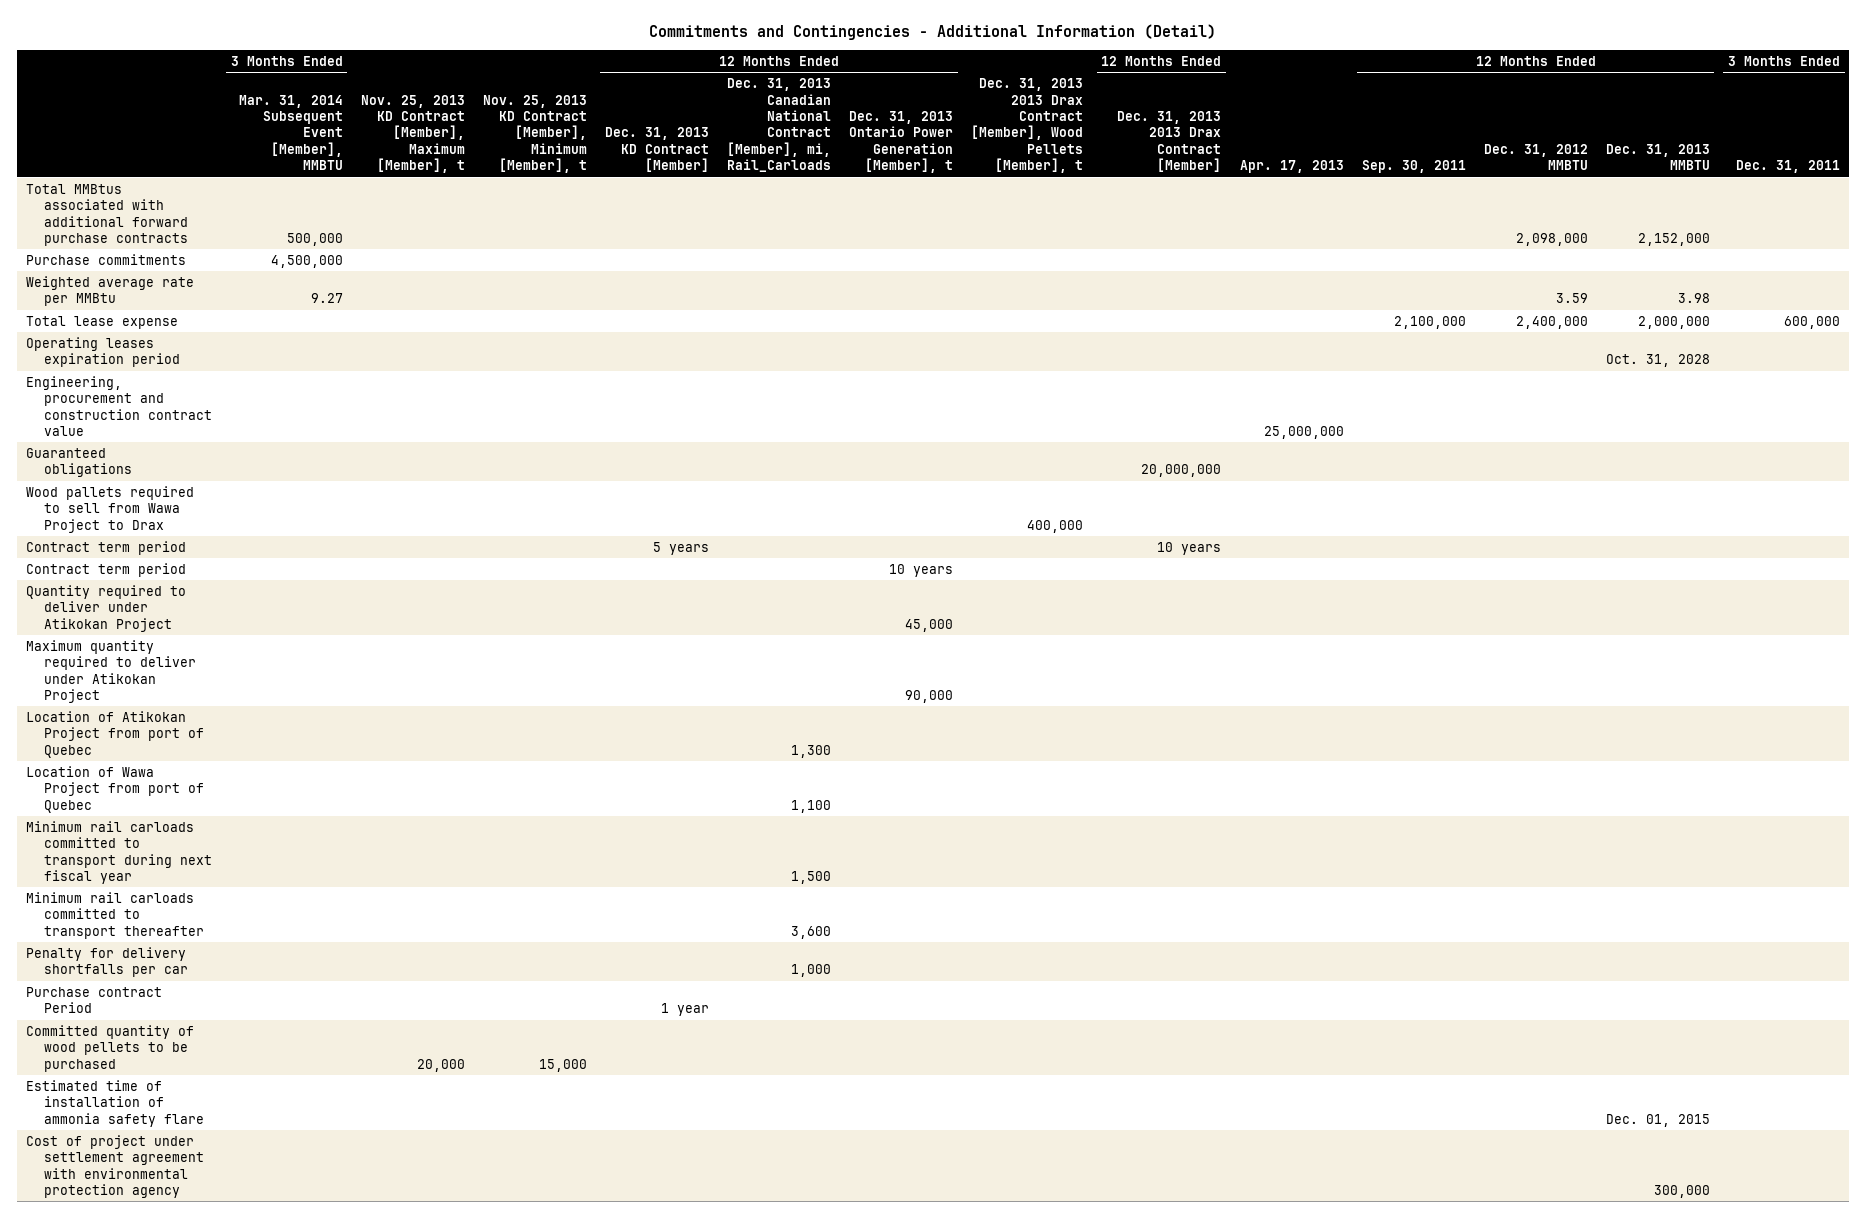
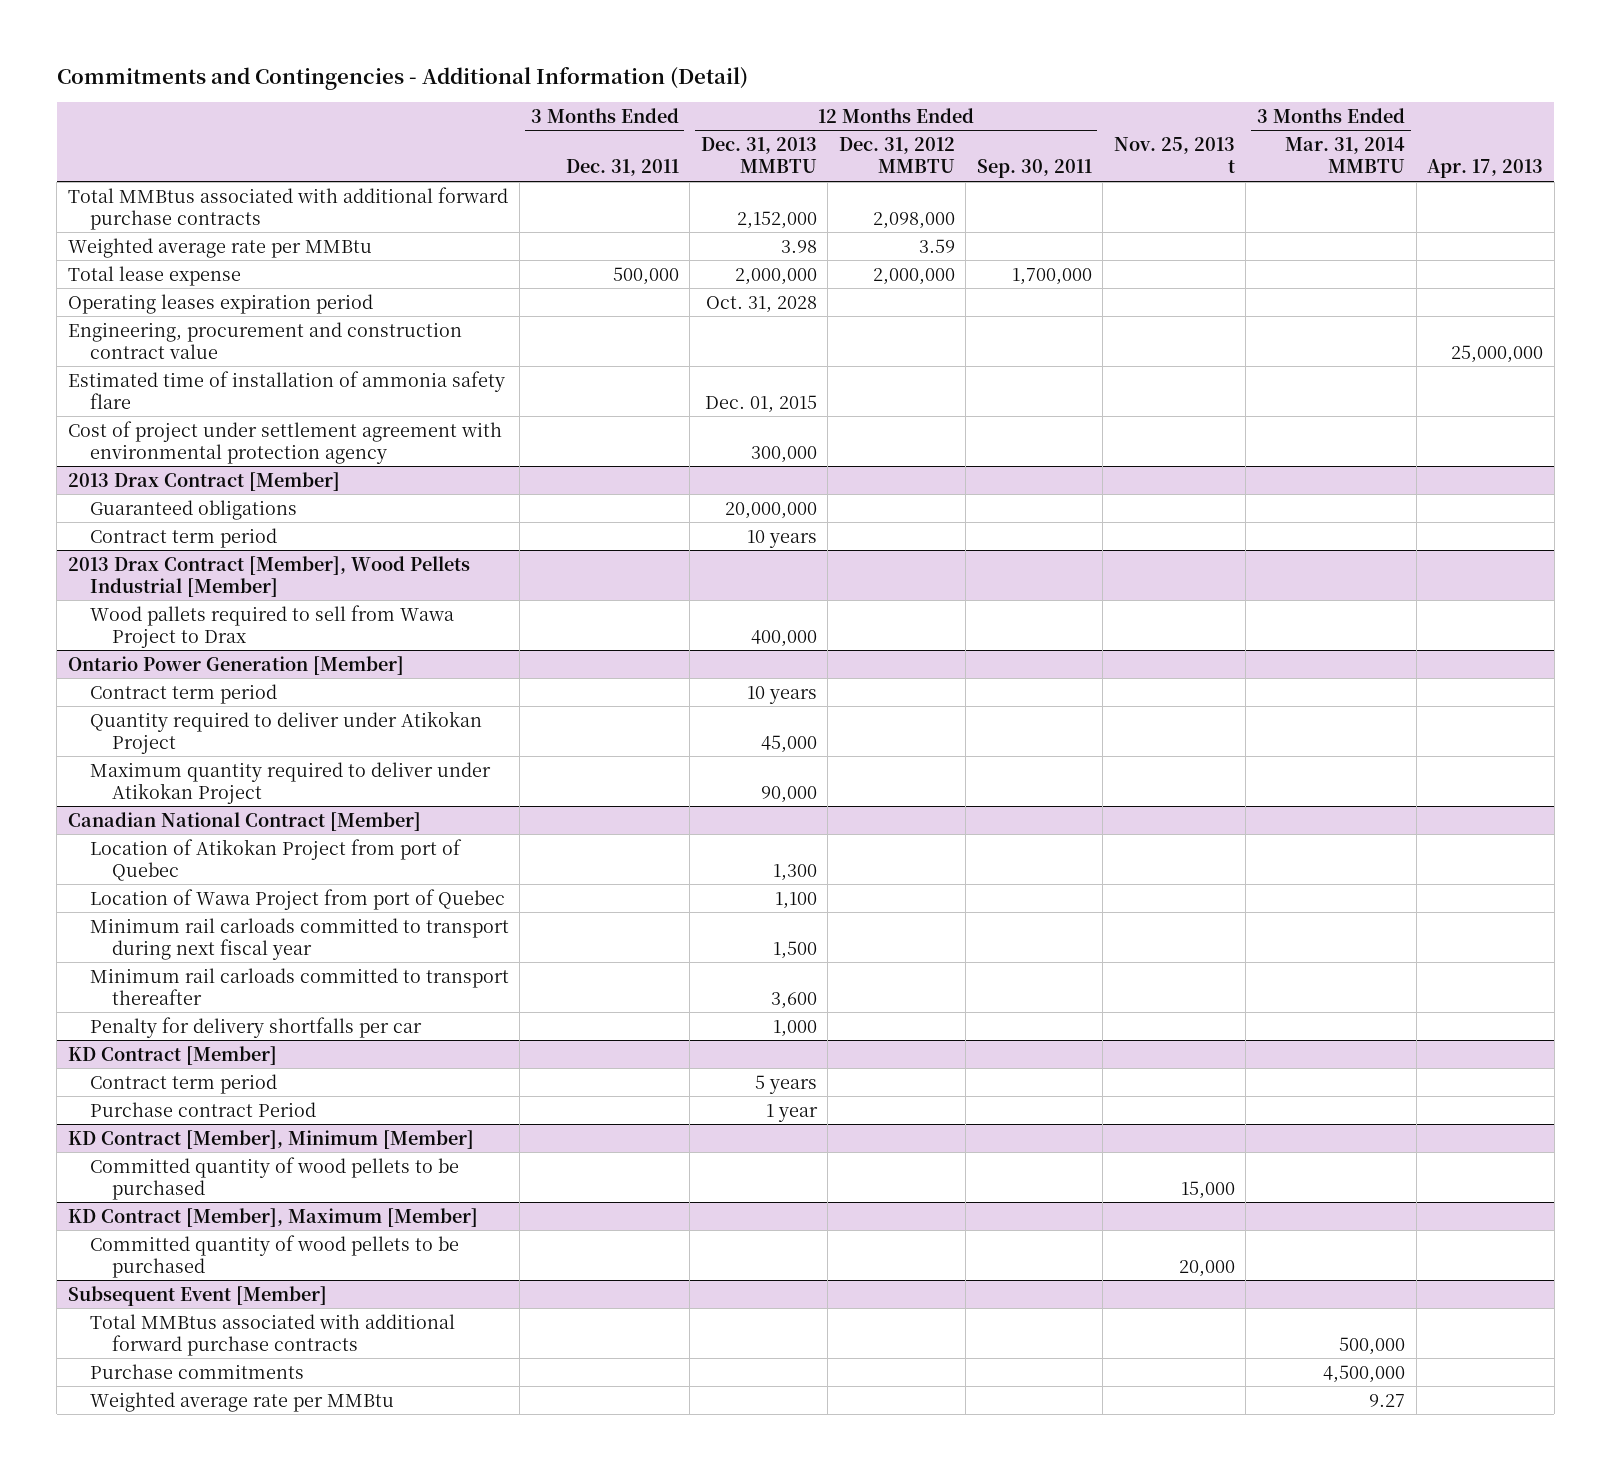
- | 3 Months Ended Mar. 31, 2014 Subsequent Event [Member], MMBTU | Nov. 25, 2013 KD Contract [Member], Maximum [Member], t | Nov. 25, 2013 KD Contract [Member], Minimum [Member], t | 12 Months Ended Dec. 31, 2013 KD Contract [Member] | 12 Months Ended Dec. 31, 2013 Canadian National Contract [Member], mi, Rail_Carloads | 12 Months Ended Dec. 31, 2013 Ontario Power Generation [Member], t | Dec. 31, 2013 2013 Drax Contract [Member], Wood Pellets [Member], t | 12 Months Ended Dec. 31, 2013 2013 Drax Contract [Member] | Apr. 17, 2013 | 12 Months Ended Sep. 30, 2011 | 12 Months Ended Dec. 31, 2012 MMBTU | 12 Months Ended Dec. 31, 2013 MMBTU | 3 Months Ended Dec. 31, 2011
+ | 3 Months Ended Dec. 31, 2011 | 12 Months Ended Dec. 31, 2013 MMBTU | 12 Months Ended Dec. 31, 2012 MMBTU | 12 Months Ended Sep. 30, 2011 | Nov. 25, 2013 t | 3 Months Ended Mar. 31, 2014 MMBTU | Apr. 17, 2013
- Purchase commitments | 4,500,000 | | | | | | | | | | | |
- Total lease expense | | | | | | | | | | 2,100,000 | 2,400,000 | 2,000,000 | 600,000
+ Total lease expense | 500,000 | 2,000,000 | 2,000,000 | 1,700,000 | | |
- Guaranteed obligations | | | | | | | | 20,000,000 | | | | |
- Wood pallets required to sell from Wawa Project to Drax | | | | | | | 400,000 | | | | | |
- Contract term period | | | | 5 years | | | | 10 years | | | | |
- Contract term period | | | | | | 10 years | | | | | | |
- Quantity required to deliver under Atikokan Project | | | | | | 45,000 | | | | | | |
- Maximum quantity required to deliver under Atikokan Project | | | | | | 90,000 | | | | | | |
- Location of Atikokan Project from port of Quebec | | | | | 1,300 | | | | | | | |
- Location of Wawa Project from port of Quebec | | | | | 1,100 | | | | | | | |
- Minimum rail carloads committed to transport during next fiscal year | | | | | 1,500 | | | | | | | |
- Minimum rail carloads committed to transport thereafter | | | | | 3,600 | | | | | | | |
- Penalty for delivery shortfalls per car | | | | | 1,000 | | | | | | | |
- Purchase contract Period | | | | 1 year | | | | | | | | |
- Committed quantity of wood pellets to be purchased | | 20,000 | 15,000 | | | | | | | | | |
+ 2013 Drax Contract [Member]
+ Guaranteed obligations | | 20,000,000 | | | | |
+ Contract term period | | 10 years | | | | |
+ 2013 Drax Contract [Member], Wood Pellets Industrial [Member]
+ Wood pallets required to sell from Wawa Project to Drax | | 400,000 | | | | |
+ Ontario Power Generation [Member]
+ Contract term period | | 10 years | | | | |
+ Quantity required to deliver under Atikokan Project | | 45,000 | | | | |
+ Maximum quantity required to deliver under Atikokan Project | | 90,000 | | | | |
+ Canadian National Contract [Member]
+ Location of Atikokan Project from port of Quebec | | 1,300 | | | | |
+ Location of Wawa Project from port of Quebec | | 1,100 | | | | |
+ Minimum rail carloads committed to transport during next fiscal year | | 1,500 | | | | |
+ Minimum rail carloads committed to transport thereafter | | 3,600 | | | | |
+ Penalty for delivery shortfalls per car | | 1,000 | | | | |
+ KD Contract [Member]
+ Contract term period | | 5 years | | | | |
+ Purchase contract Period | | 1 year | | | | |
+ KD Contract [Member], Minimum [Member]
+ Committed quantity of wood pellets to be purchased | | | | | 15,000 | |
+ KD Contract [Member], Maximum [Member]
+ Committed quantity of wood pellets to be purchased | | | | | 20,000 | |
+ Subsequent Event [Member]
+ Total MMBtus associated with additional forward purchase contracts | | | | | | 500,000 |
+ Purchase commitments | | | | | | 4,500,000 |
+ Weighted average rate per MMBtu | | | | | | 9.27 |

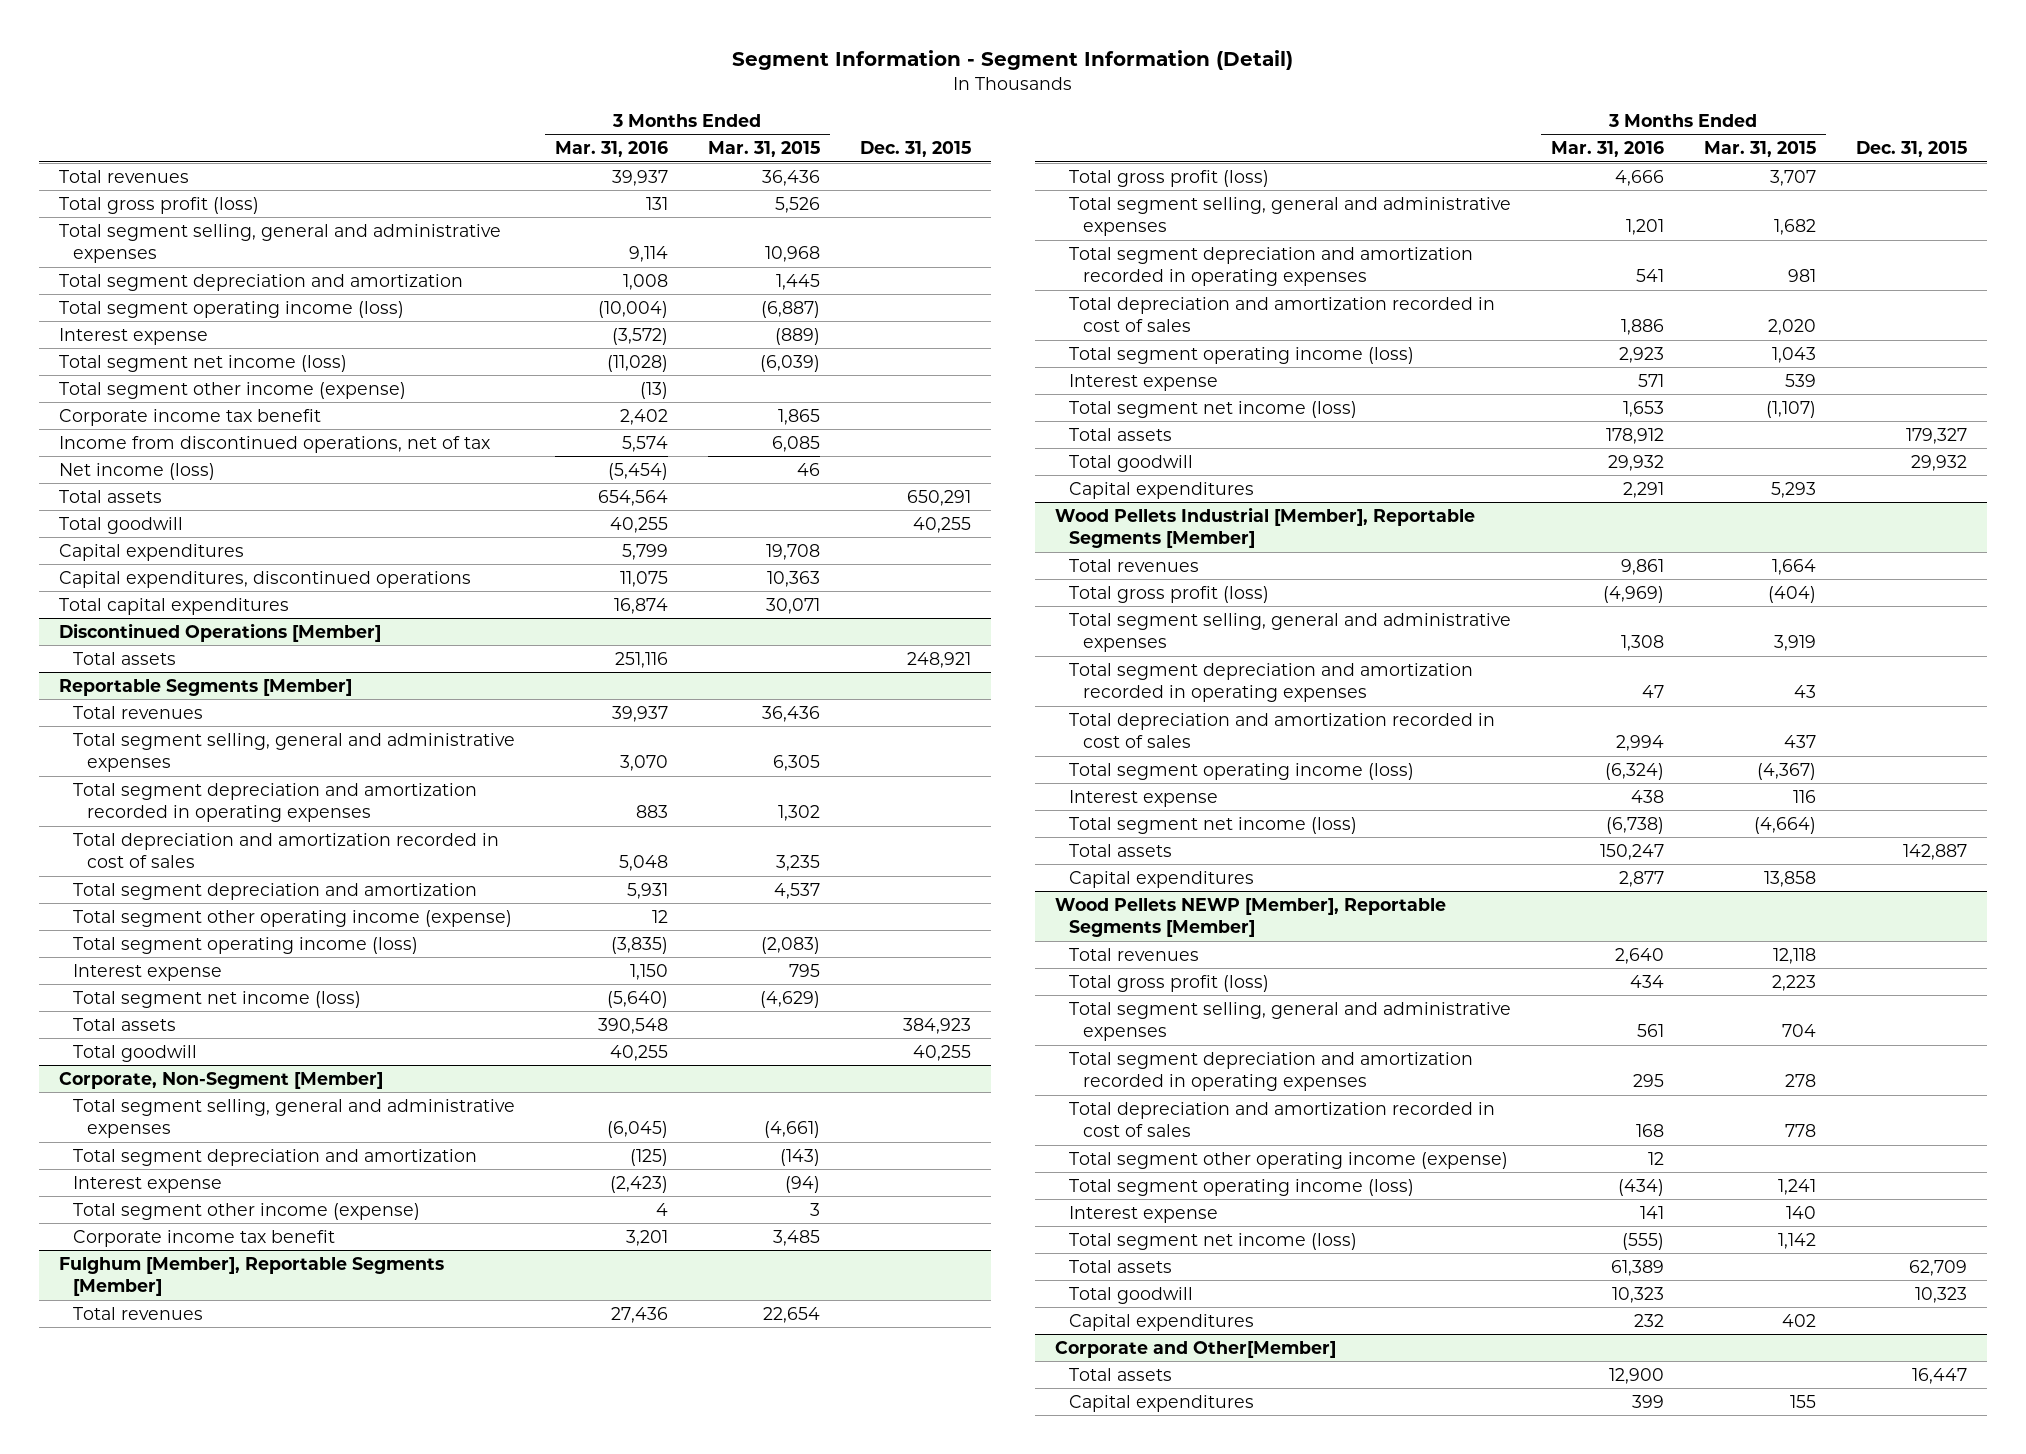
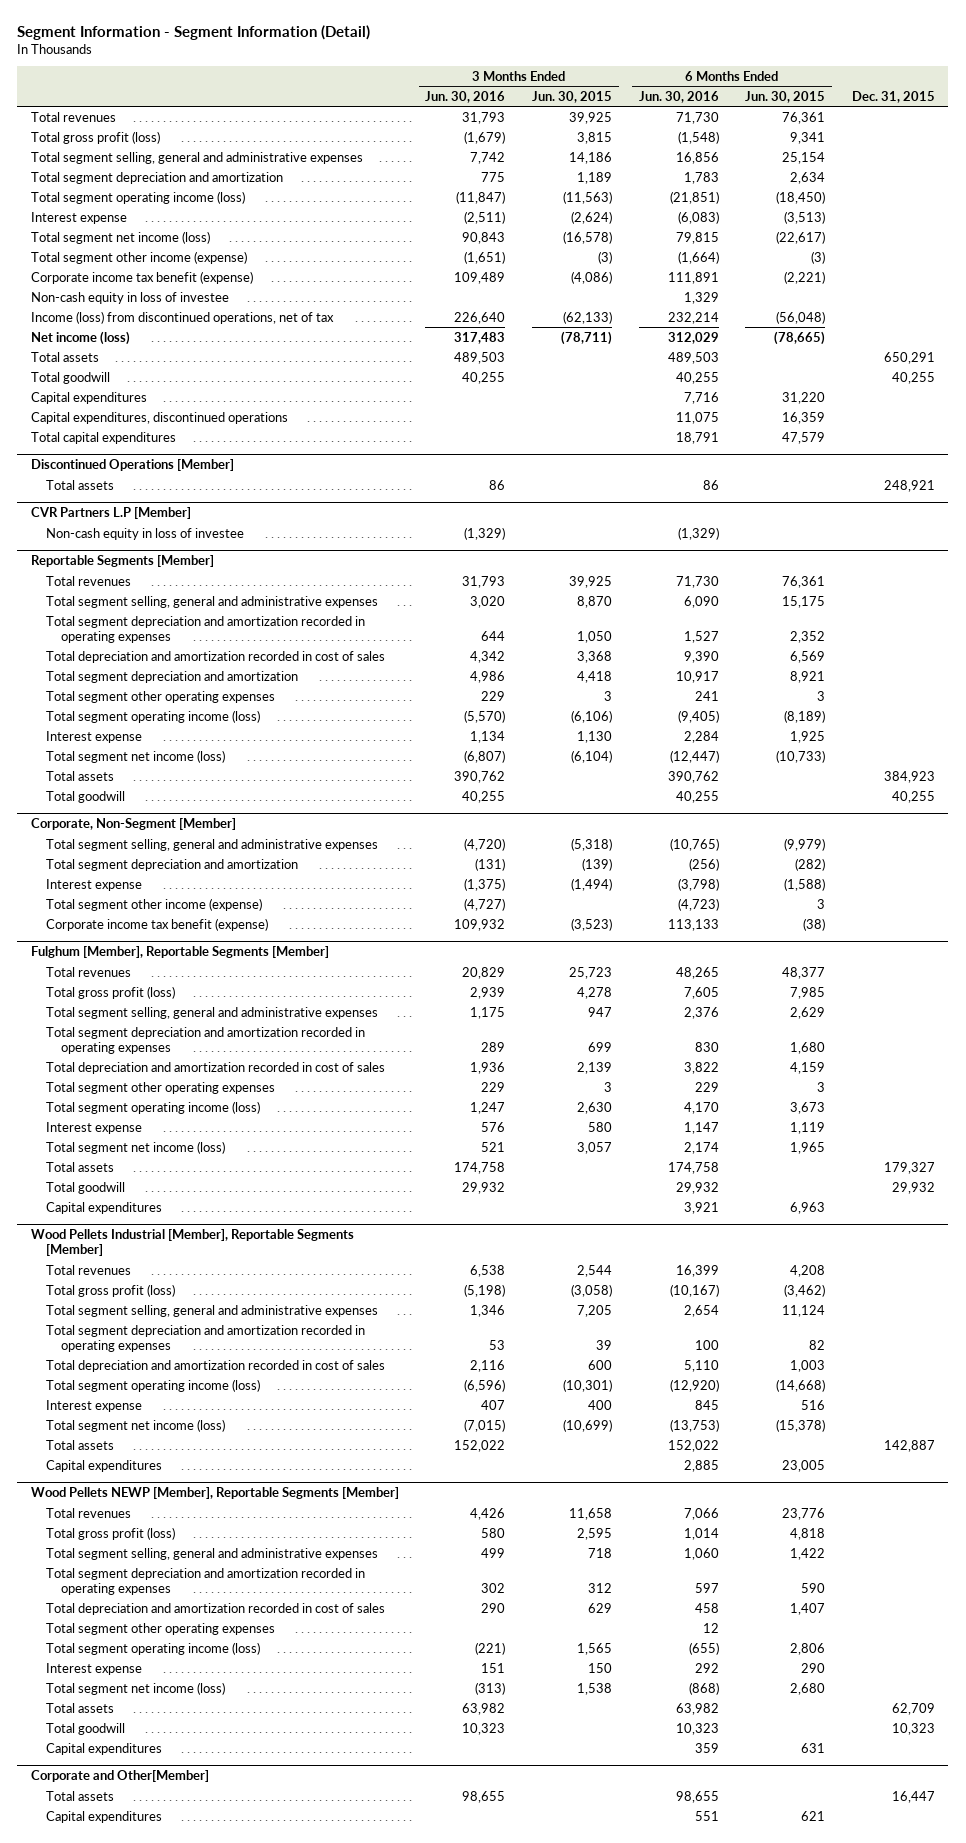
- | 3 Months Ended Mar. 31, 2016 | 3 Months Ended Mar. 31, 2015 | Dec. 31, 2015
+ | 3 Months Ended Jun. 30, 2016 | 3 Months Ended Jun. 30, 2015 | 6 Months Ended Jun. 30, 2016 | 6 Months Ended Jun. 30, 2015 | Dec. 31, 2015
- Corporate income tax benefit | 2,402 | 1,865 |
- Income from discontinued operations, net of tax | 5,574 | 6,085 |
+ Corporate income tax benefit (expense) | 109,489 | (4,086) | 111,891 | (2,221) |
+ Non-cash equity in loss of investee | | | 1,329 | |
+ Income (loss) from discontinued operations, net of tax | 226,640 | (62,133) | 232,214 | (56,048) |
+ CVR Partners L.P [Member]
+ Non-cash equity in loss of investee | (1,329) | | (1,329) | |
@ Reportable Segments [Member]
- Total segment other operating income (expense) | 12 | |
+ Total segment other operating expenses | 229 | 3 | 241 | 3 |
@ Corporate, Non-Segment [Member]
- Corporate income tax benefit | 3,201 | 3,485 |
+ Corporate income tax benefit (expense) | 109,932 | (3,523) | 113,133 | (38) |
@ Fulghum [Member], Reportable Segments [Member]
+ Total segment other operating expenses | 229 | 3 | 229 | 3 |
@ Wood Pellets NEWP [Member], Reportable Segments [Member]
- Total segment other operating income (expense) | 12 | |
+ Total segment other operating expenses | | | 12 | |

